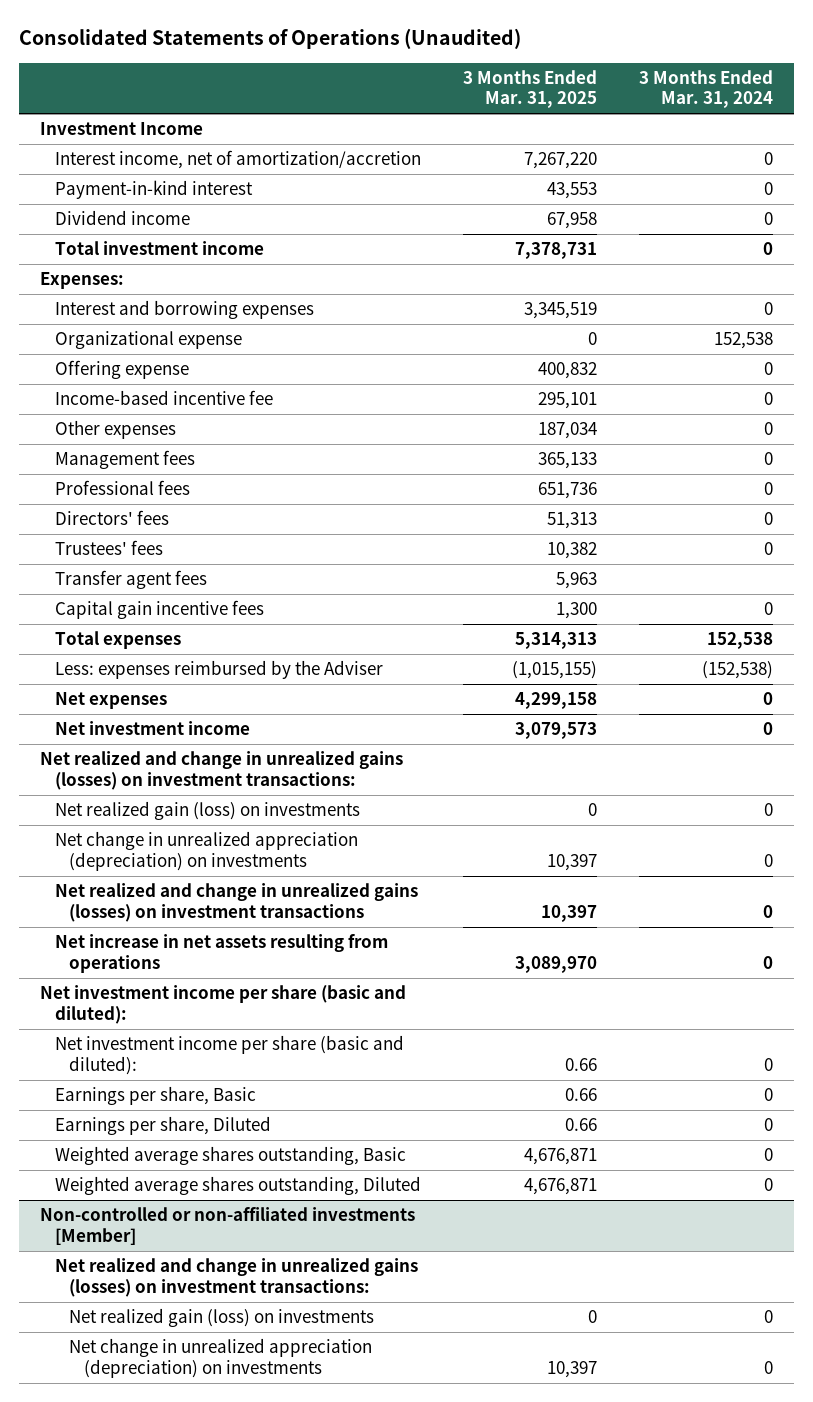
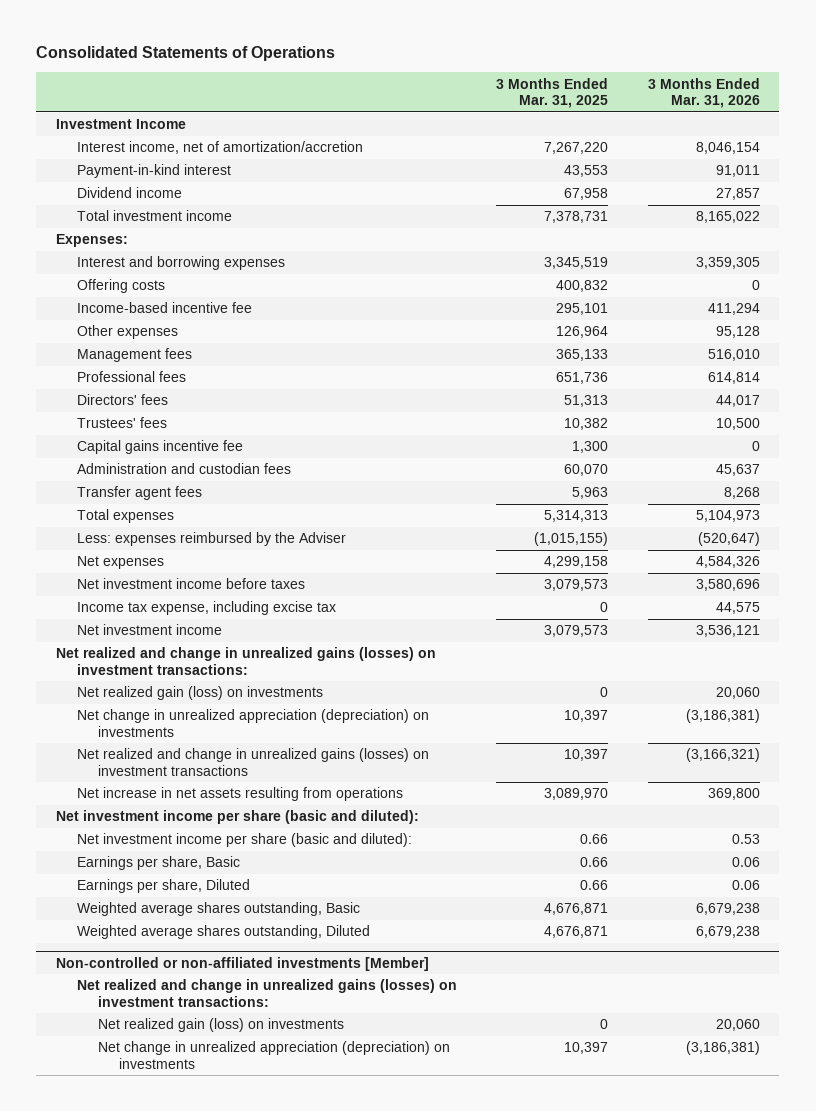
- Consolidated Statements of Operations (Unaudited)
+ Consolidated Statements of Operations
- | 3 Months Ended Mar. 31, 2025 | 3 Months Ended Mar. 31, 2024
+ | 3 Months Ended Mar. 31, 2025 | 3 Months Ended Mar. 31, 2026
- Organizational expense | 0 | 152,538
- Offering expense | 400,832 | 0
+ Offering costs | 400,832 | 0
- Other expenses | 187,034 | 0
+ Other expenses | 126,964 | 95,128
+ Capital gains incentive fee | 1,300 | 0
+ Administration and custodian fees | 60,070 | 45,637
- Capital gain incentive fees | 1,300 | 0
+ Net investment income before taxes | 3,079,573 | 3,580,696
+ Income tax expense, including excise tax | 0 | 44,575

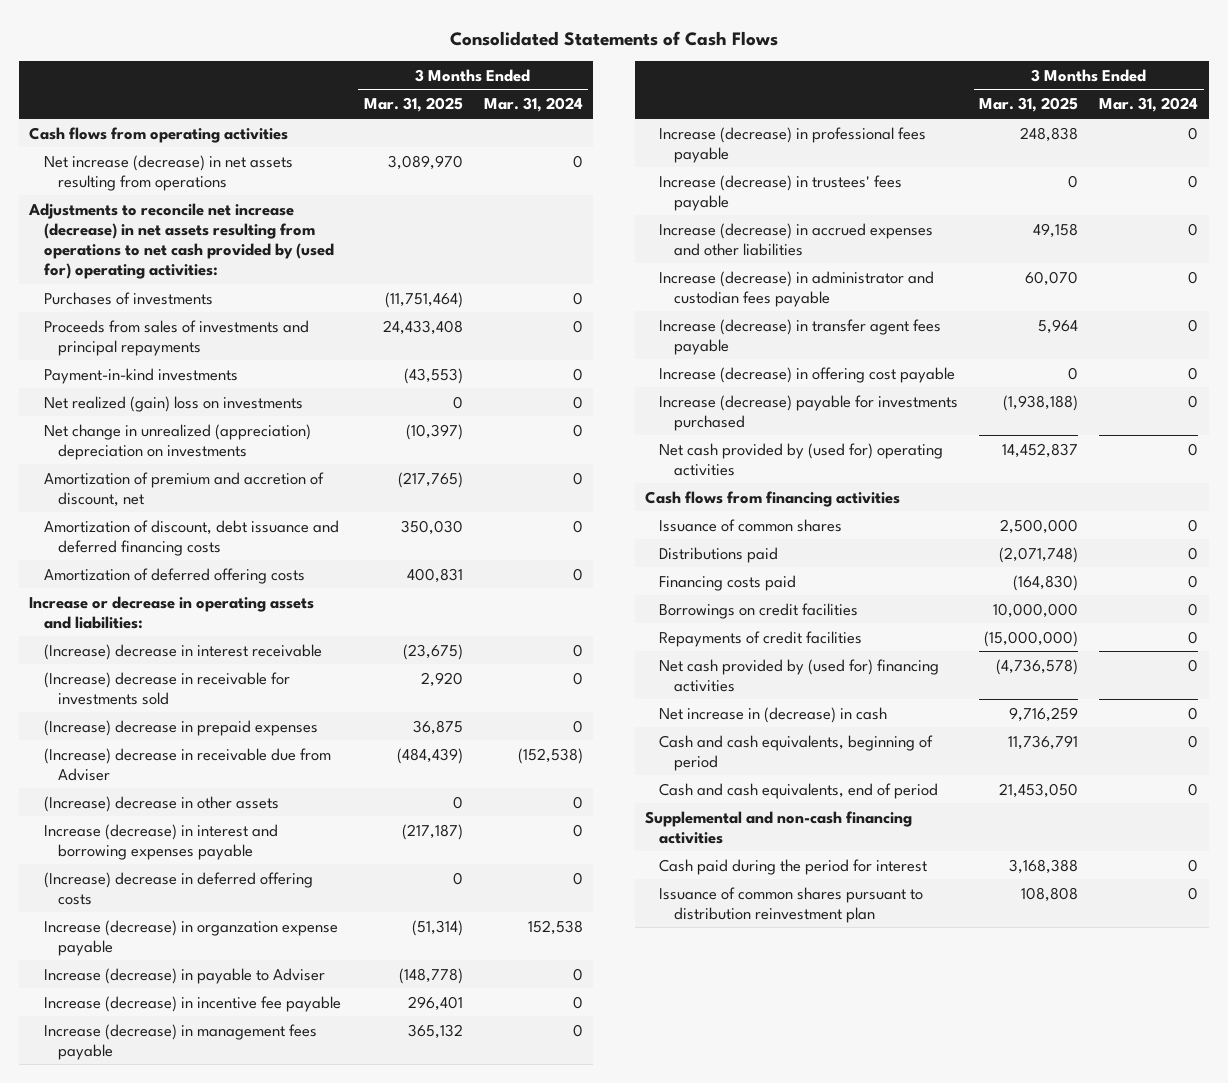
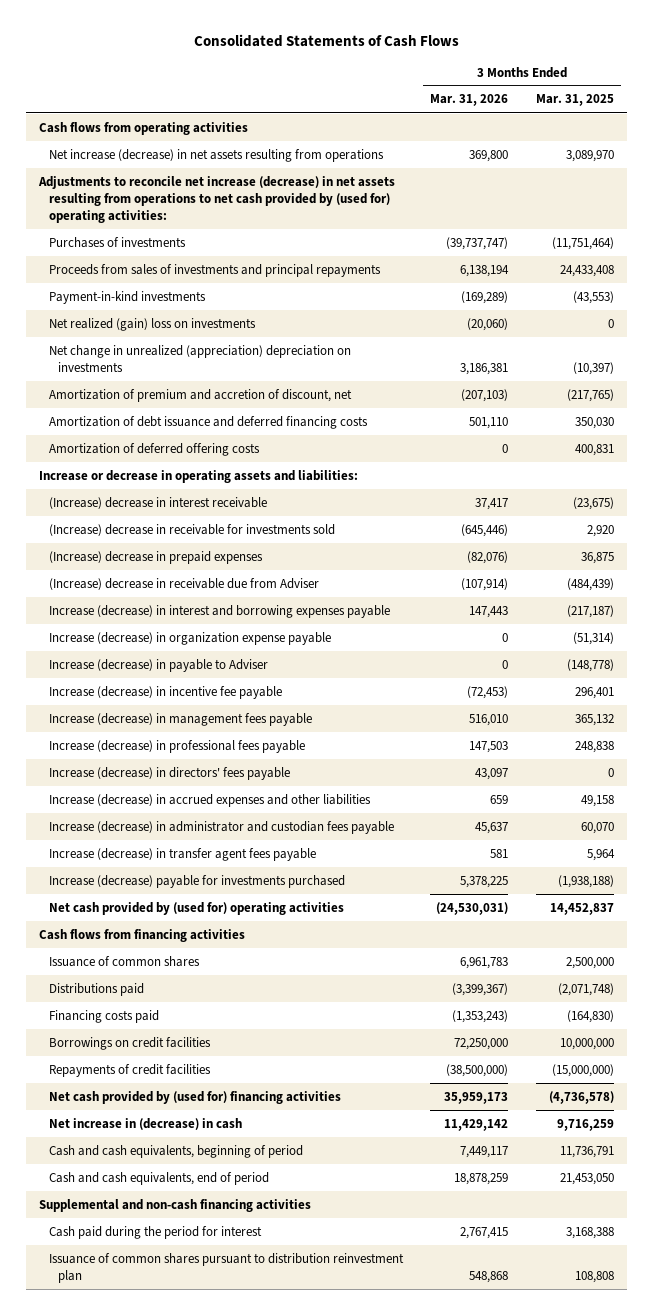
- | 3 Months Ended Mar. 31, 2025 | 3 Months Ended Mar. 31, 2024
+ | 3 Months Ended Mar. 31, 2026 | 3 Months Ended Mar. 31, 2025
- Amortization of discount, debt issuance and deferred financing costs | 350,030 | 0
+ Amortization of debt issuance and deferred financing costs | 501,110 | 350,030
- (Increase) decrease in other assets | 0 | 0
- (Increase) decrease in deferred offering costs | 0 | 0
- Increase (decrease) in organzation expense payable | (51,314) | 152,538
+ Increase (decrease) in organization expense payable | 0 | (51,314)
- Increase (decrease) in trustees' fees payable | 0 | 0
+ Increase (decrease) in directors' fees payable | 43,097 | 0
- Increase (decrease) in offering cost payable | 0 | 0

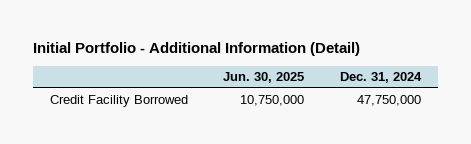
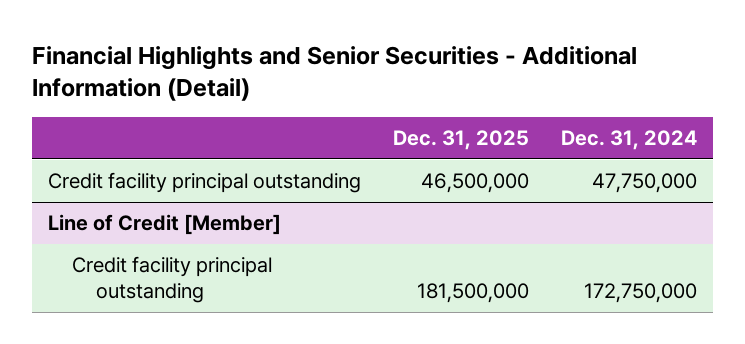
- Initial Portfolio - Additional Information (Detail)
+ Financial Highlights and Senior Securities - Additional Information (Detail)
- | Jun. 30, 2025 | Dec. 31, 2024
+ | Dec. 31, 2025 | Dec. 31, 2024
- Credit Facility Borrowed | 10,750,000 | 47,750,000
+ Credit facility principal outstanding | 46,500,000 | 47,750,000
+ Line of Credit [Member]
+ Credit facility principal outstanding | 181,500,000 | 172,750,000

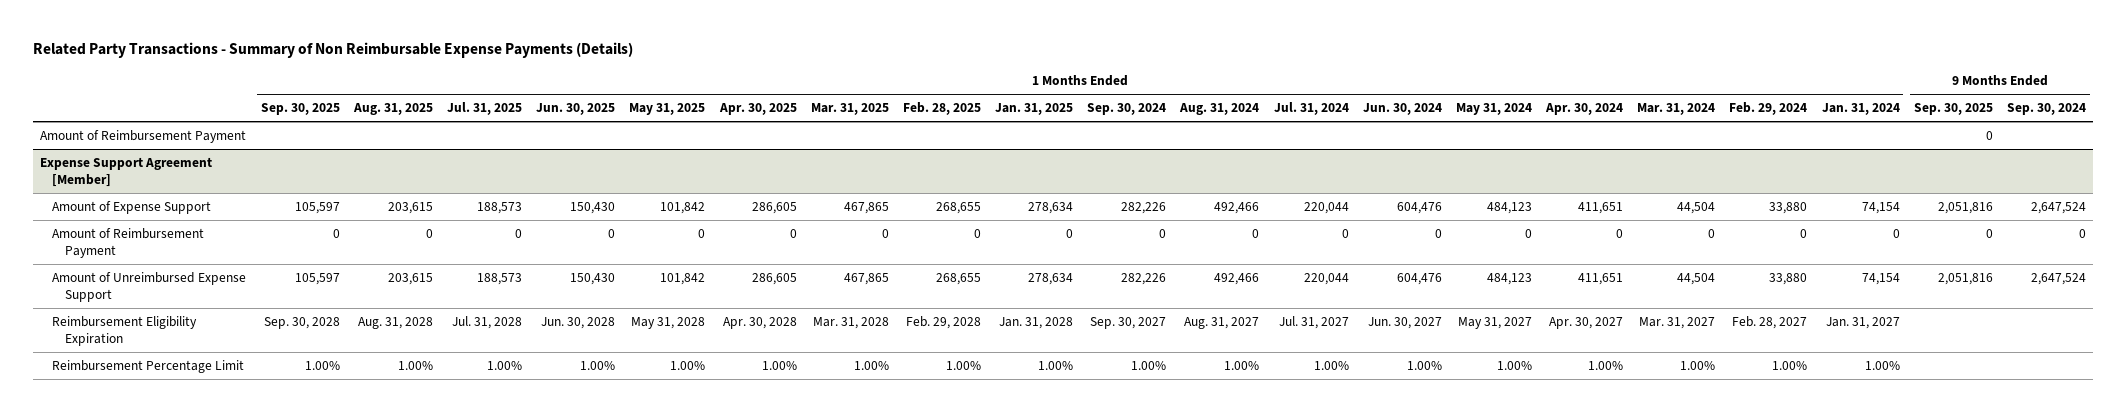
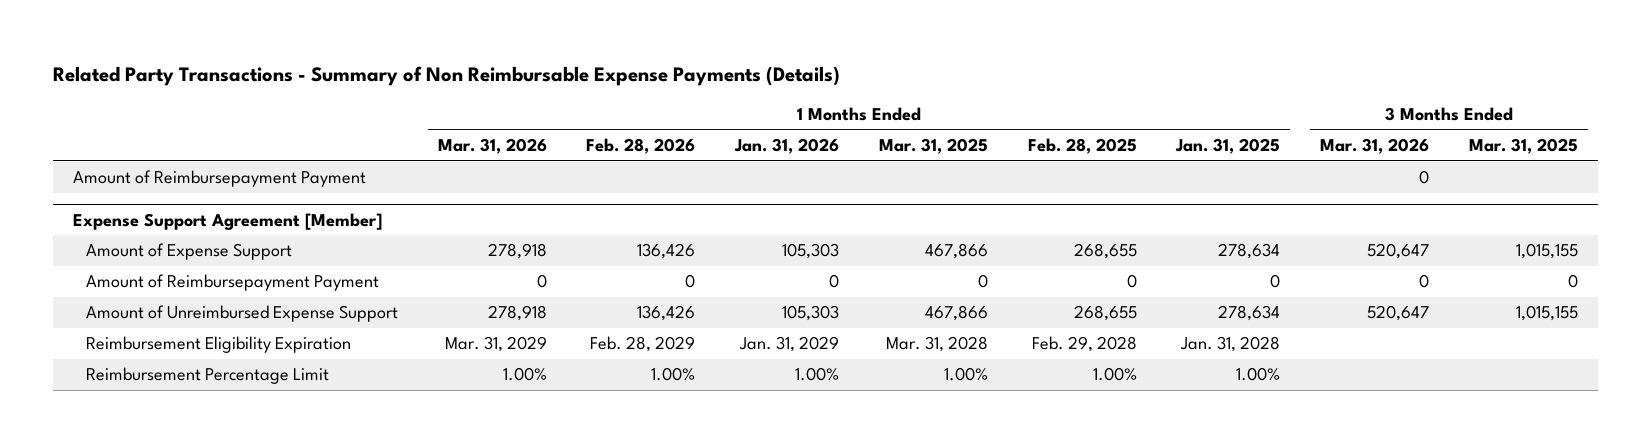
- | 1 Months Ended Sep. 30, 2025 | 1 Months Ended Aug. 31, 2025 | 1 Months Ended Jul. 31, 2025 | 1 Months Ended Jun. 30, 2025 | 1 Months Ended May 31, 2025 | 1 Months Ended Apr. 30, 2025 | 1 Months Ended Mar. 31, 2025 | 1 Months Ended Feb. 28, 2025 | 1 Months Ended Jan. 31, 2025 | 1 Months Ended Sep. 30, 2024 | 1 Months Ended Aug. 31, 2024 | 1 Months Ended Jul. 31, 2024 | 1 Months Ended Jun. 30, 2024 | 1 Months Ended May 31, 2024 | 1 Months Ended Apr. 30, 2024 | 1 Months Ended Mar. 31, 2024 | 1 Months Ended Feb. 29, 2024 | 1 Months Ended Jan. 31, 2024 | 9 Months Ended Sep. 30, 2025 | 9 Months Ended Sep. 30, 2024
+ | 1 Months Ended Mar. 31, 2026 | 1 Months Ended Feb. 28, 2026 | 1 Months Ended Jan. 31, 2026 | 1 Months Ended Mar. 31, 2025 | 1 Months Ended Feb. 28, 2025 | 1 Months Ended Jan. 31, 2025 | 3 Months Ended Mar. 31, 2026 | 3 Months Ended Mar. 31, 2025
- Amount of Reimbursement Payment | | | | | | | | | | | | | | | | | | | 0 |
+ Amount of Reimbursepayment Payment | | | | | | | 0 |
@ Expense Support Agreement [Member]
- Amount of Expense Support | 105,597 | 203,615 | 188,573 | 150,430 | 101,842 | 286,605 | 467,865 | 268,655 | 278,634 | 282,226 | 492,466 | 220,044 | 604,476 | 484,123 | 411,651 | 44,504 | 33,880 | 74,154 | 2,051,816 | 2,647,524
- Amount of Reimbursement Payment | 0 | 0 | 0 | 0 | 0 | 0 | 0 | 0 | 0 | 0 | 0 | 0 | 0 | 0 | 0 | 0 | 0 | 0 | 0 | 0
- Amount of Unreimbursed Expense Support | 105,597 | 203,615 | 188,573 | 150,430 | 101,842 | 286,605 | 467,865 | 268,655 | 278,634 | 282,226 | 492,466 | 220,044 | 604,476 | 484,123 | 411,651 | 44,504 | 33,880 | 74,154 | 2,051,816 | 2,647,524
+ Amount of Expense Support | 278,918 | 136,426 | 105,303 | 467,866 | 268,655 | 278,634 | 520,647 | 1,015,155
+ Amount of Reimbursepayment Payment | 0 | 0 | 0 | 0 | 0 | 0 | 0 | 0
+ Amount of Unreimbursed Expense Support | 278,918 | 136,426 | 105,303 | 467,866 | 268,655 | 278,634 | 520,647 | 1,015,155

